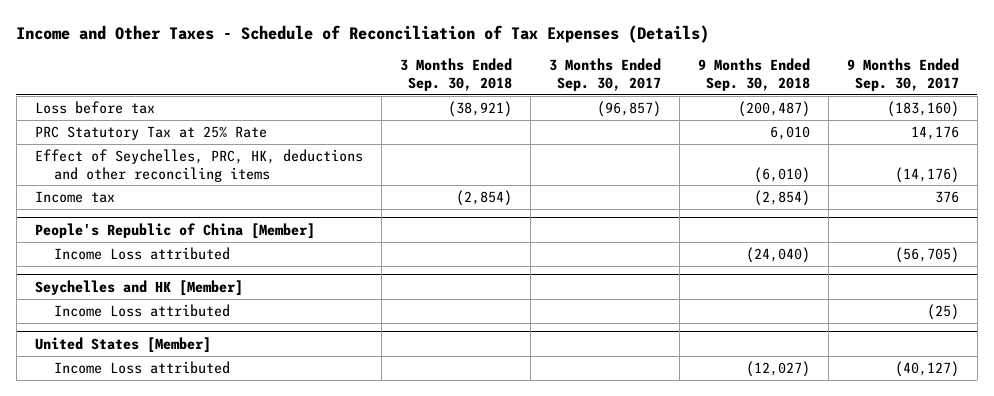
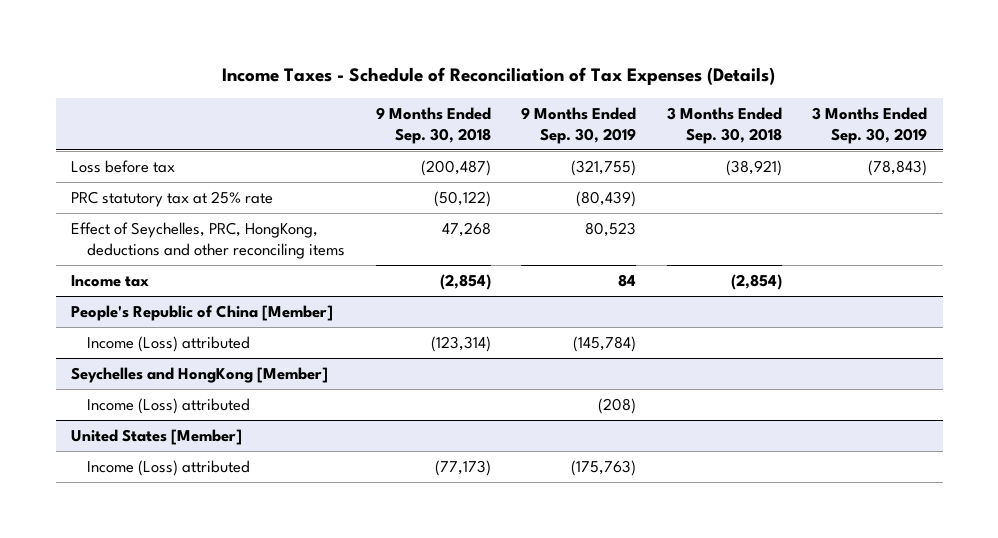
- Income and Other Taxes - Schedule of Reconciliation of Tax Expenses (Details)
+ Income Taxes - Schedule of Reconciliation of Tax Expenses (Details)
- | 3 Months Ended Sep. 30, 2018 | 3 Months Ended Sep. 30, 2017 | 9 Months Ended Sep. 30, 2018 | 9 Months Ended Sep. 30, 2017
+ | 9 Months Ended Sep. 30, 2018 | 9 Months Ended Sep. 30, 2019 | 3 Months Ended Sep. 30, 2018 | 3 Months Ended Sep. 30, 2019
- PRC Statutory Tax at 25% Rate | | | 6,010 | 14,176
- Effect of Seychelles, PRC, HK, deductions and other reconciling items | | | (6,010) | (14,176)
+ PRC statutory tax at 25% rate | (50,122) | (80,439) | |
+ Effect of Seychelles, PRC, HongKong, deductions and other reconciling items | 47,268 | 80,523 | |
@ People's Republic of China [Member]
- Income Loss attributed | | | (24,040) | (56,705)
- Seychelles and HK [Member]
- Income Loss attributed | | | | (25)
@ People's Republic of China [Member]
+ Income (Loss) attributed | (123,314) | (145,784) | |
+ Seychelles and HongKong [Member]
+ Income (Loss) attributed | | (208) | |
@ United States [Member]
- Income Loss attributed | | | (12,027) | (40,127)
+ Income (Loss) attributed | (77,173) | (175,763) | |

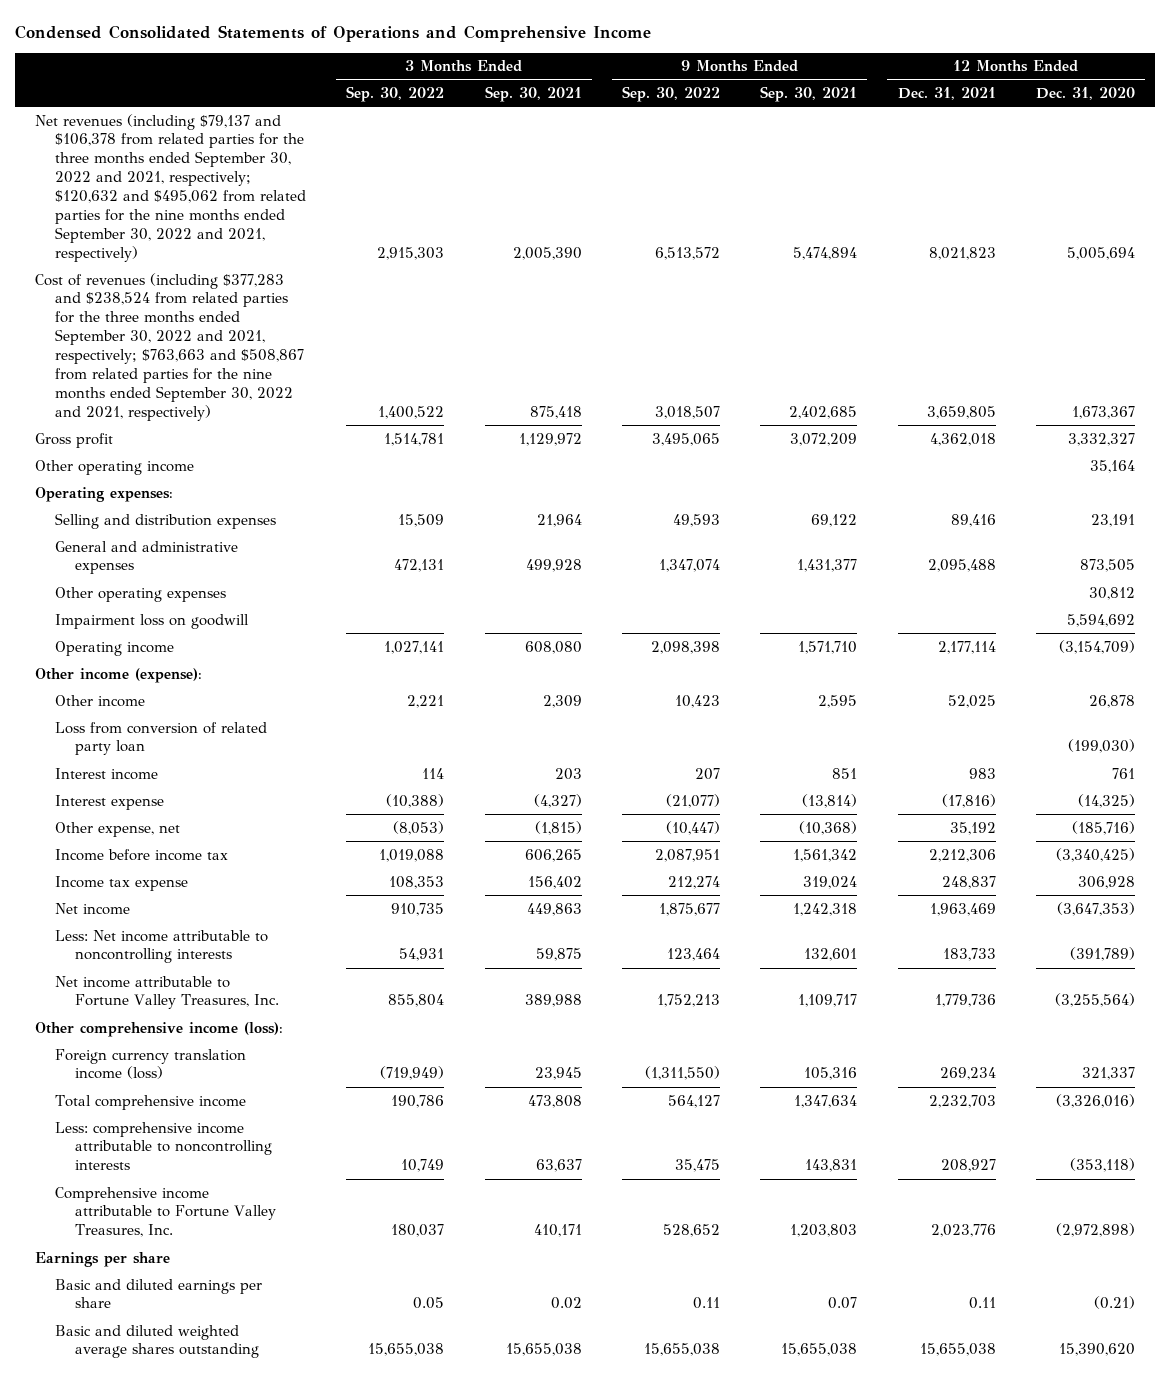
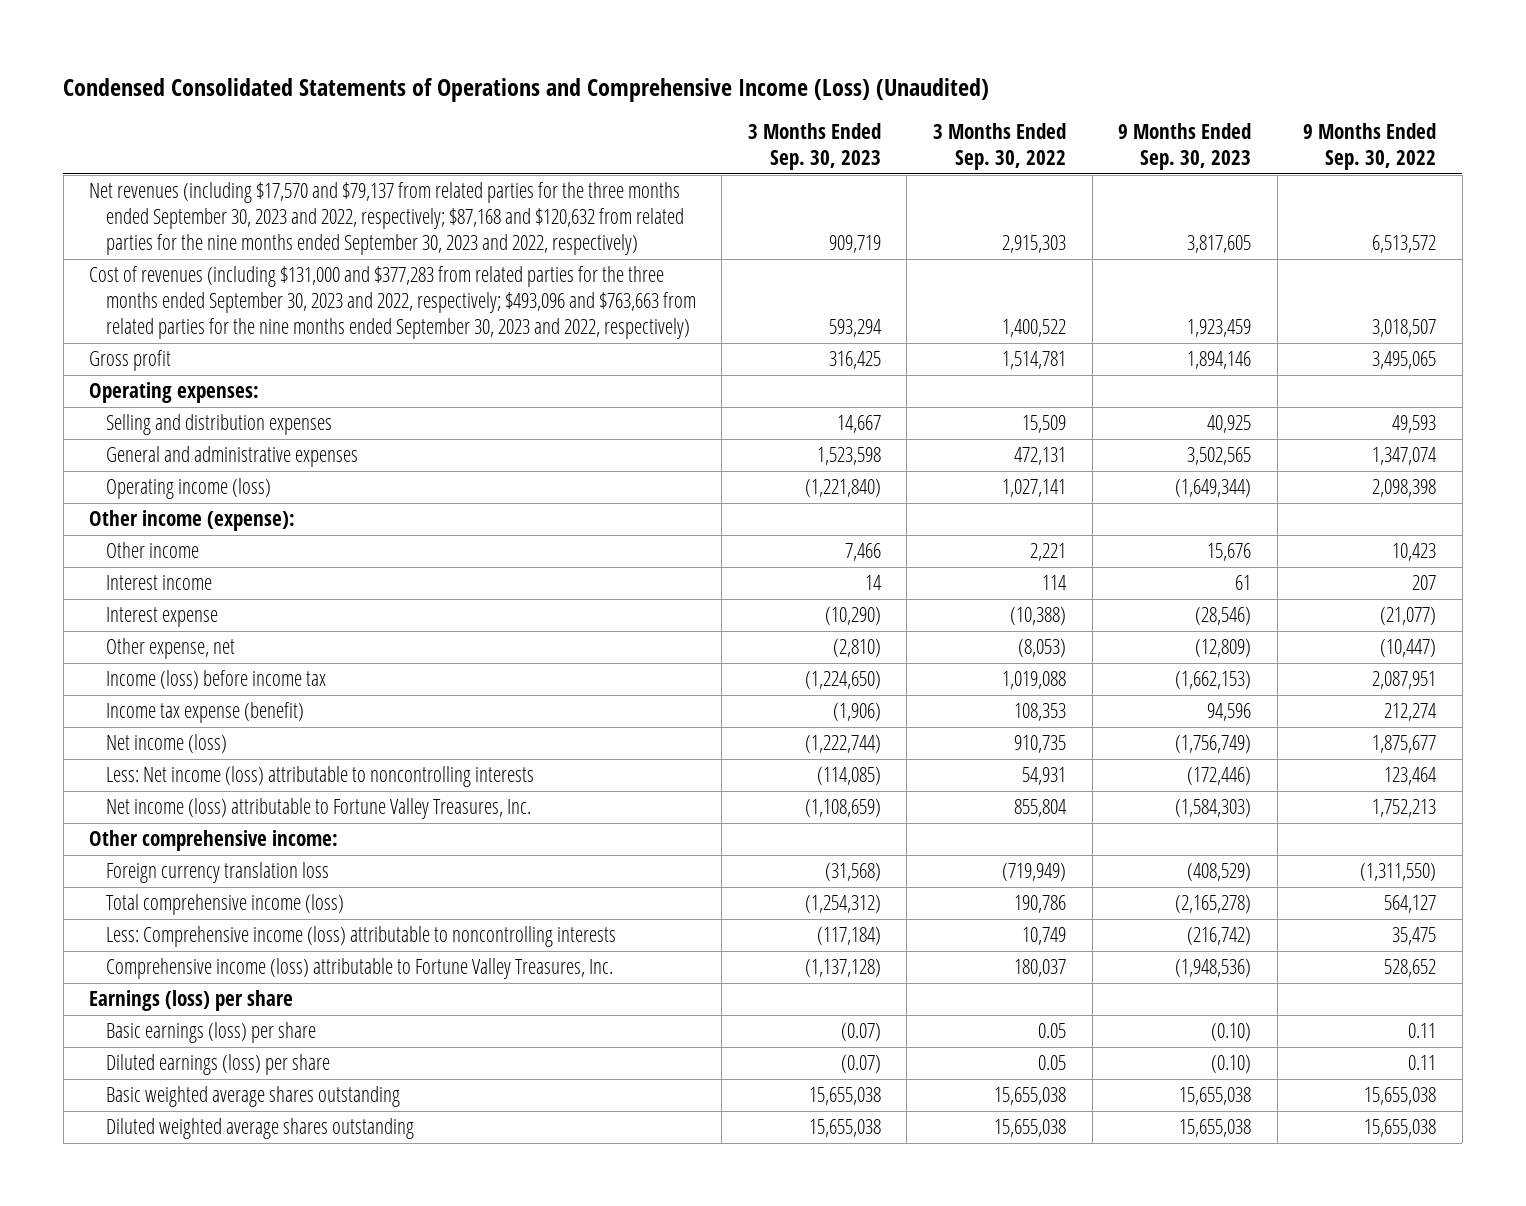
- Condensed Consolidated Statements of Operations and Comprehensive Income
+ Condensed Consolidated Statements of Operations and Comprehensive Income (Loss) (Unaudited)
- | 3 Months Ended Sep. 30, 2022 | 3 Months Ended Sep. 30, 2021 | 9 Months Ended Sep. 30, 2022 | 9 Months Ended Sep. 30, 2021 | 12 Months Ended Dec. 31, 2021 | 12 Months Ended Dec. 31, 2020
+ | 3 Months Ended Sep. 30, 2023 | 3 Months Ended Sep. 30, 2022 | 9 Months Ended Sep. 30, 2023 | 9 Months Ended Sep. 30, 2022
- Net revenues (including $79,137 and $106,378 from related parties for the three months ended September 30, 2022 and 2021, respectively; $120,632 and $495,062 from related parties for the nine months ended September 30, 2022 and 2021, respectively) | 2,915,303 | 2,005,390 | 6,513,572 | 5,474,894 | 8,021,823 | 5,005,694
- Cost of revenues (including $377,283 and $238,524 from related parties for the three months ended September 30, 2022 and 2021, respectively; $763,663 and $508,867 from related parties for the nine months ended September 30, 2022 and 2021, respectively) | 1,400,522 | 875,418 | 3,018,507 | 2,402,685 | 3,659,805 | 1,673,367
+ Net revenues (including $17,570 and $79,137 from related parties for the three months ended September 30, 2023 and 2022, respectively; $87,168 and $120,632 from related parties for the nine months ended September 30, 2023 and 2022, respectively) | 909,719 | 2,915,303 | 3,817,605 | 6,513,572
+ Cost of revenues (including $131,000 and $377,283 from related parties for the three months ended September 30, 2023 and 2022, respectively; $493,096 and $763,663 from related parties for the nine months ended September 30, 2023 and 2022, respectively) | 593,294 | 1,400,522 | 1,923,459 | 3,018,507
- Other operating income | | | | | | 35,164
- Other operating expenses | | | | | | 30,812
- Impairment loss on goodwill | | | | | | 5,594,692
- Operating income | 1,027,141 | 608,080 | 2,098,398 | 1,571,710 | 2,177,114 | (3,154,709)
+ Operating income (loss) | (1,221,840) | 1,027,141 | (1,649,344) | 2,098,398
- Loss from conversion of related party loan | | | | | | (199,030)
- Income before income tax | 1,019,088 | 606,265 | 2,087,951 | 1,561,342 | 2,212,306 | (3,340,425)
- Income tax expense | 108,353 | 156,402 | 212,274 | 319,024 | 248,837 | 306,928
- Net income | 910,735 | 449,863 | 1,875,677 | 1,242,318 | 1,963,469 | (3,647,353)
- Less: Net income attributable to noncontrolling interests | 54,931 | 59,875 | 123,464 | 132,601 | 183,733 | (391,789)
- Net income attributable to Fortune Valley Treasures, Inc. | 855,804 | 389,988 | 1,752,213 | 1,109,717 | 1,779,736 | (3,255,564)
- Other comprehensive income (loss):
- Foreign currency translation income (loss) | (719,949) | 23,945 | (1,311,550) | 105,316 | 269,234 | 321,337
- Total comprehensive income | 190,786 | 473,808 | 564,127 | 1,347,634 | 2,232,703 | (3,326,016)
- Less: comprehensive income attributable to noncontrolling interests | 10,749 | 63,637 | 35,475 | 143,831 | 208,927 | (353,118)
- Comprehensive income attributable to Fortune Valley Treasures, Inc. | 180,037 | 410,171 | 528,652 | 1,203,803 | 2,023,776 | (2,972,898)
- Earnings per share
- Basic and diluted earnings per share | 0.05 | 0.02 | 0.11 | 0.07 | 0.11 | (0.21)
- Basic and diluted weighted average shares outstanding | 15,655,038 | 15,655,038 | 15,655,038 | 15,655,038 | 15,655,038 | 15,390,620
+ Income (loss) before income tax | (1,224,650) | 1,019,088 | (1,662,153) | 2,087,951
+ Income tax expense (benefit) | (1,906) | 108,353 | 94,596 | 212,274
+ Net income (loss) | (1,222,744) | 910,735 | (1,756,749) | 1,875,677
+ Less: Net income (loss) attributable to noncontrolling interests | (114,085) | 54,931 | (172,446) | 123,464
+ Net income (loss) attributable to Fortune Valley Treasures, Inc. | (1,108,659) | 855,804 | (1,584,303) | 1,752,213
+ Other comprehensive income:
+ Foreign currency translation loss | (31,568) | (719,949) | (408,529) | (1,311,550)
+ Total comprehensive income (loss) | (1,254,312) | 190,786 | (2,165,278) | 564,127
+ Less: Comprehensive income (loss) attributable to noncontrolling interests | (117,184) | 10,749 | (216,742) | 35,475
+ Comprehensive income (loss) attributable to Fortune Valley Treasures, Inc. | (1,137,128) | 180,037 | (1,948,536) | 528,652
+ Earnings (loss) per share
+ Basic earnings (loss) per share | (0.07) | 0.05 | (0.10) | 0.11
+ Diluted earnings (loss) per share | (0.07) | 0.05 | (0.10) | 0.11
+ Basic weighted average shares outstanding | 15,655,038 | 15,655,038 | 15,655,038 | 15,655,038
+ Diluted weighted average shares outstanding | 15,655,038 | 15,655,038 | 15,655,038 | 15,655,038

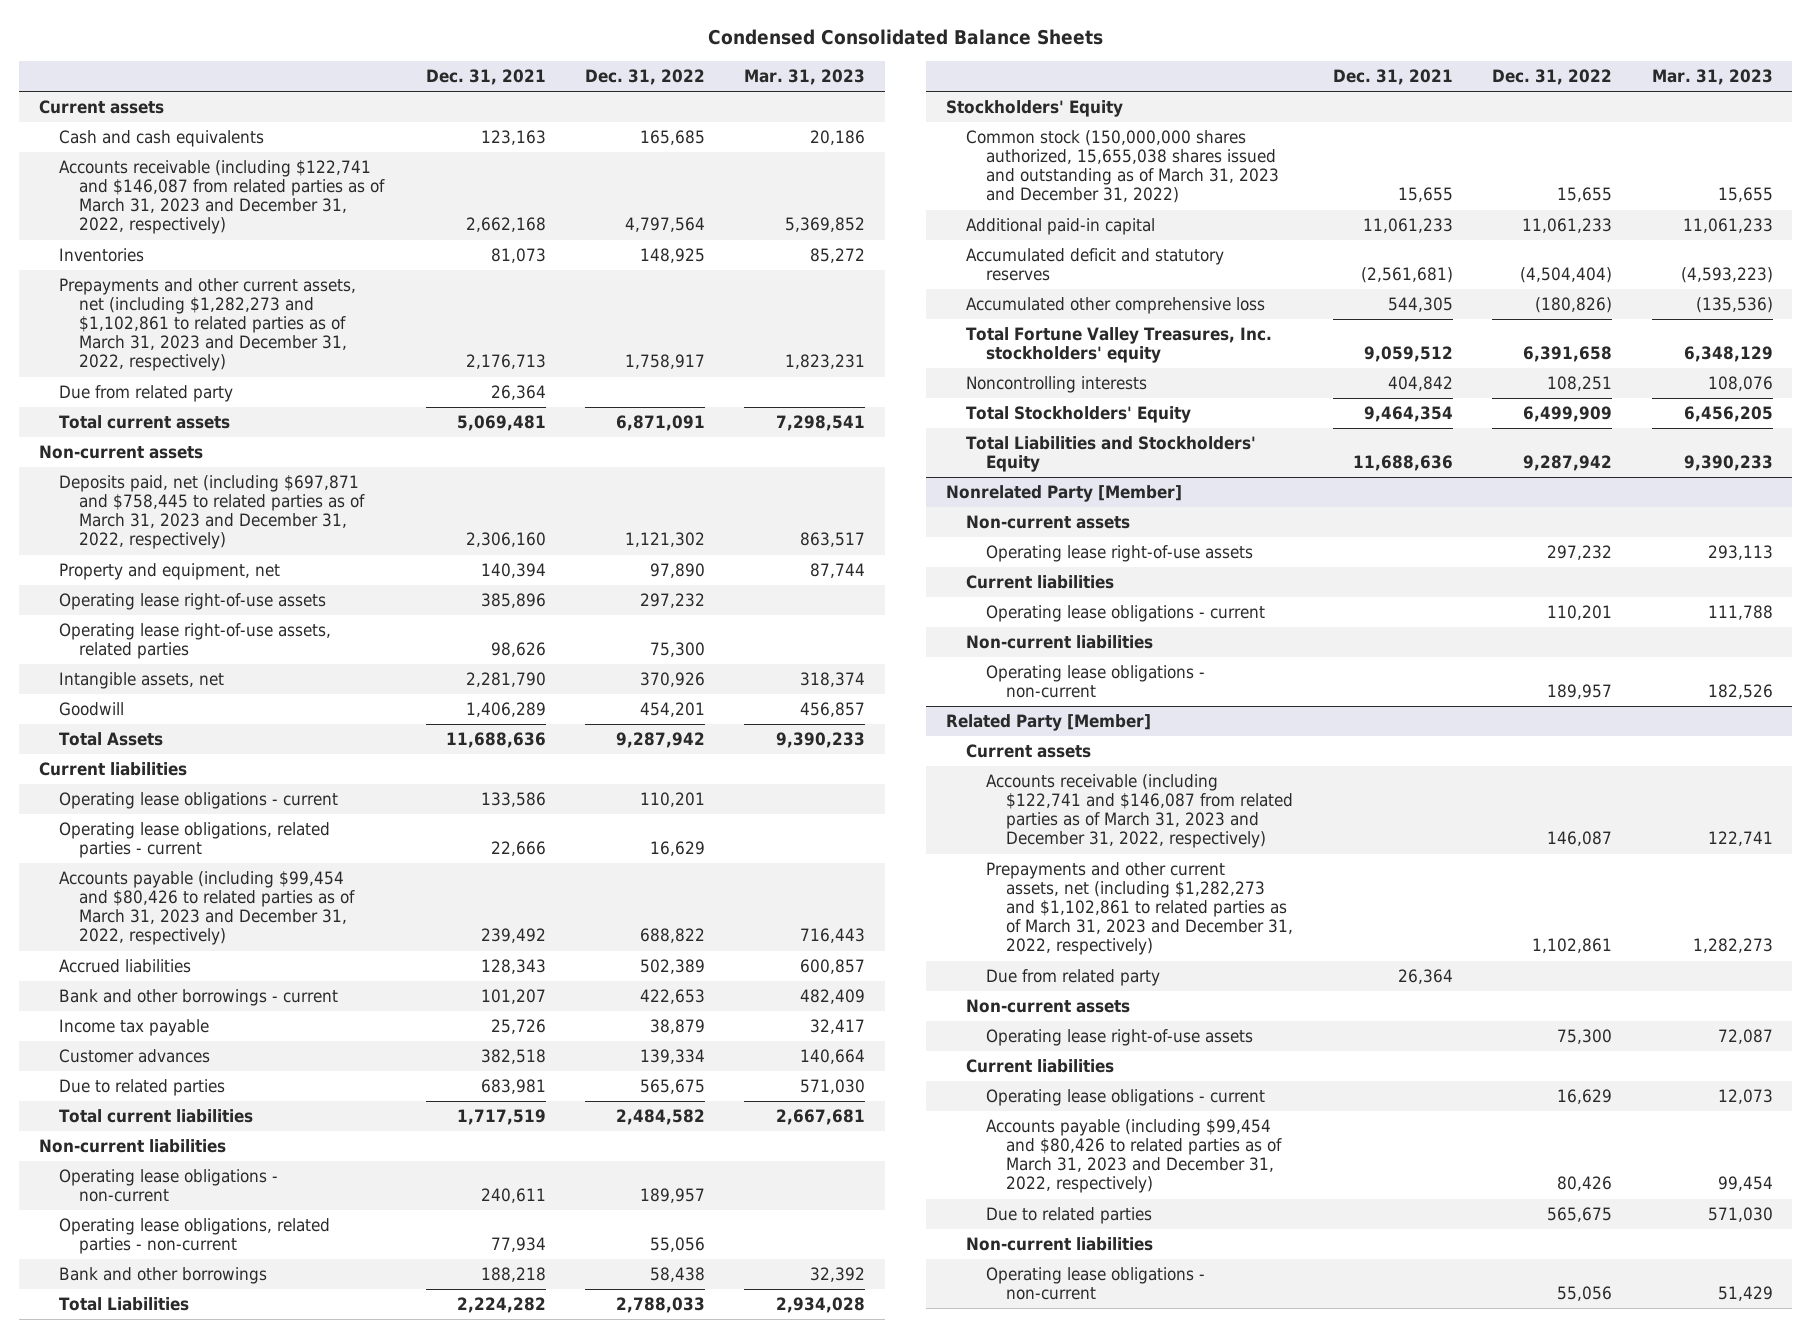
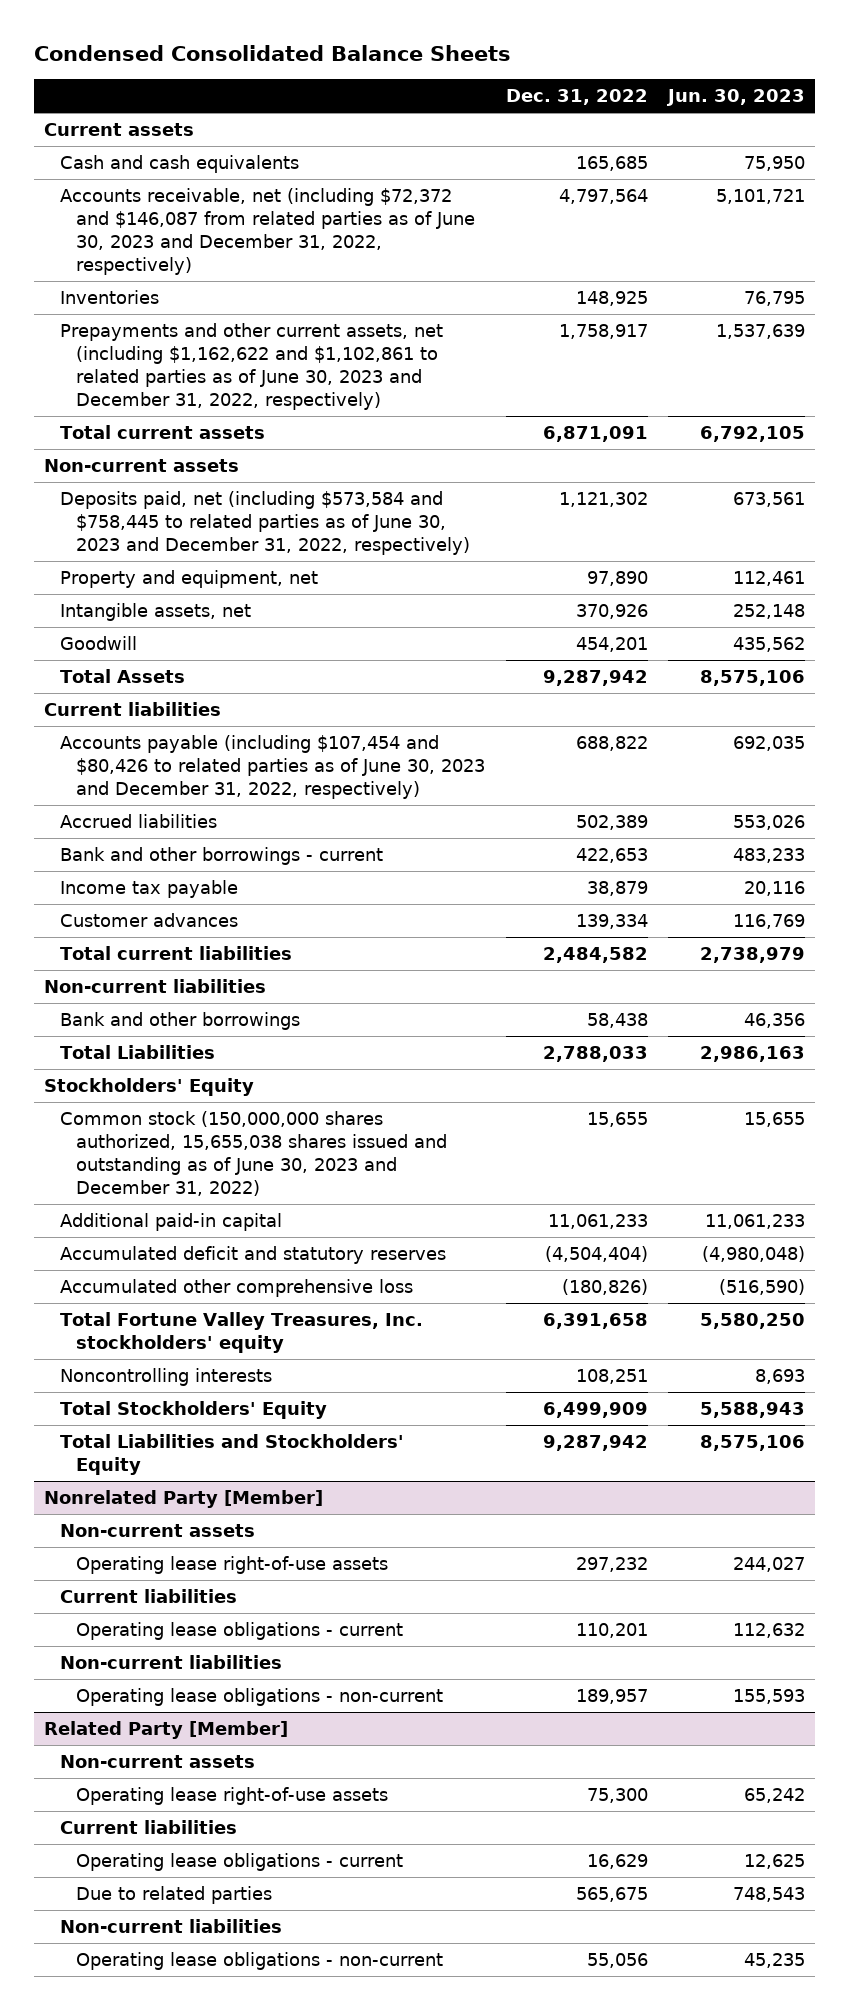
- | Dec. 31, 2021 | Dec. 31, 2022 | Mar. 31, 2023
+ | Dec. 31, 2022 | Jun. 30, 2023
- Accounts receivable (including $122,741 and $146,087 from related parties as of March 31, 2023 and December 31, 2022, respectively) | 2,662,168 | 4,797,564 | 5,369,852
+ Accounts receivable, net (including $72,372 and $146,087 from related parties as of June 30, 2023 and December 31, 2022, respectively) | 4,797,564 | 5,101,721
- Prepayments and other current assets, net (including $1,282,273 and $1,102,861 to related parties as of March 31, 2023 and December 31, 2022, respectively) | 2,176,713 | 1,758,917 | 1,823,231
- Due from related party | 26,364 | |
+ Prepayments and other current assets, net (including $1,162,622 and $1,102,861 to related parties as of June 30, 2023 and December 31, 2022, respectively) | 1,758,917 | 1,537,639
- Deposits paid, net (including $697,871 and $758,445 to related parties as of March 31, 2023 and December 31, 2022, respectively) | 2,306,160 | 1,121,302 | 863,517
+ Deposits paid, net (including $573,584 and $758,445 to related parties as of June 30, 2023 and December 31, 2022, respectively) | 1,121,302 | 673,561
- Operating lease right-of-use assets | 385,896 | 297,232 |
- Operating lease right-of-use assets, related parties | 98,626 | 75,300 |
- Operating lease obligations - current | 133,586 | 110,201 |
- Operating lease obligations, related parties - current | 22,666 | 16,629 |
- Accounts payable (including $99,454 and $80,426 to related parties as of March 31, 2023 and December 31, 2022, respectively) | 239,492 | 688,822 | 716,443
+ Accounts payable (including $107,454 and $80,426 to related parties as of June 30, 2023 and December 31, 2022, respectively) | 688,822 | 692,035
- Due to related parties | 683,981 | 565,675 | 571,030
- Operating lease obligations - non-current | 240,611 | 189,957 |
- Operating lease obligations, related parties - non-current | 77,934 | 55,056 |
- Common stock (150,000,000 shares authorized, 15,655,038 shares issued and outstanding as of March 31, 2023 and December 31, 2022) | 15,655 | 15,655 | 15,655
+ Common stock (150,000,000 shares authorized, 15,655,038 shares issued and outstanding as of June 30, 2023 and December 31, 2022) | 15,655 | 15,655
@ Related Party [Member]
- Current assets
- Accounts receivable (including $122,741 and $146,087 from related parties as of March 31, 2023 and December 31, 2022, respectively) | | 146,087 | 122,741
- Prepayments and other current assets, net (including $1,282,273 and $1,102,861 to related parties as of March 31, 2023 and December 31, 2022, respectively) | | 1,102,861 | 1,282,273
- Due from related party | 26,364 | |
- Accounts payable (including $99,454 and $80,426 to related parties as of March 31, 2023 and December 31, 2022, respectively) | | 80,426 | 99,454

